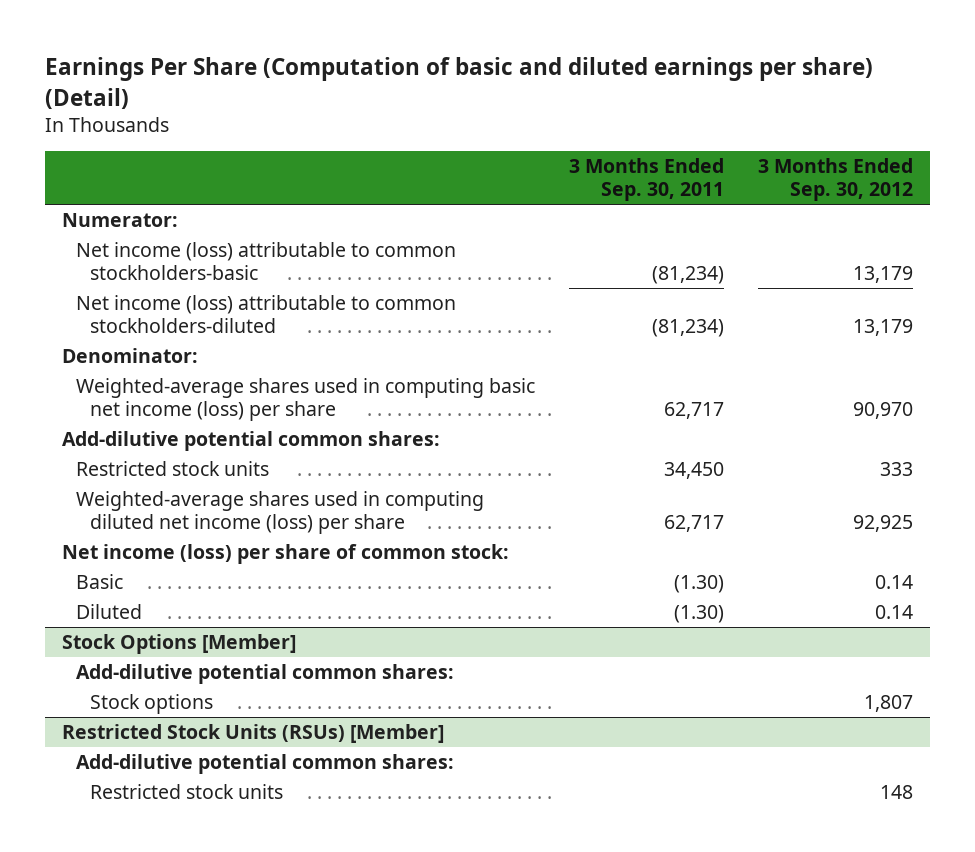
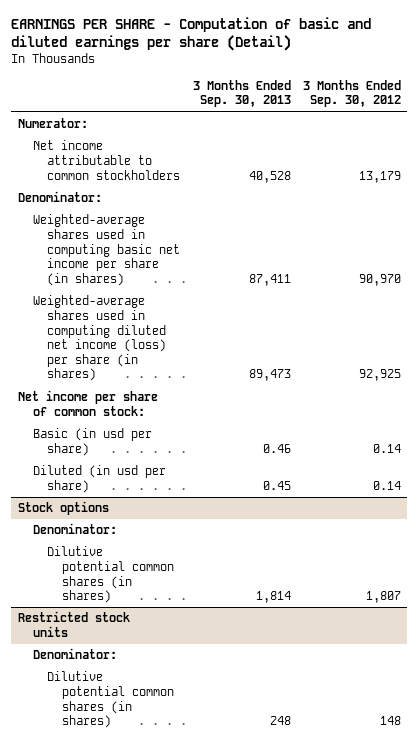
- Earnings Per Share (Computation of basic and diluted earnings per share) (Detail)
+ EARNINGS PER SHARE - Computation of basic and diluted earnings per share (Detail)
- | 3 Months Ended Sep. 30, 2011 | 3 Months Ended Sep. 30, 2012
+ | 3 Months Ended Sep. 30, 2013 | 3 Months Ended Sep. 30, 2012
- Net income (loss) attributable to common stockholders-basic | (81,234) | 13,179
- Net income (loss) attributable to common stockholders-diluted | (81,234) | 13,179
+ Net income attributable to common stockholders | 40,528 | 13,179
- Weighted-average shares used in computing basic net income (loss) per share | 62,717 | 90,970
- Add-dilutive potential common shares:
- Restricted stock units | 34,450 | 333
- Weighted-average shares used in computing diluted net income (loss) per share | 62,717 | 92,925
- Net income (loss) per share of common stock:
- Basic | (1.30) | 0.14
- Diluted | (1.30) | 0.14
- Stock Options [Member]
- Add-dilutive potential common shares:
- Stock options | | 1,807
- Restricted Stock Units (RSUs) [Member]
- Add-dilutive potential common shares:
- Restricted stock units | | 148
+ Weighted-average shares used in computing basic net income per share (in shares) | 87,411 | 90,970
+ Weighted-average shares used in computing diluted net income (loss) per share (in shares) | 89,473 | 92,925
+ Net income per share of common stock:
+ Basic (in usd per share) | 0.46 | 0.14
+ Diluted (in usd per share) | 0.45 | 0.14
+ Stock options
+ Denominator:
+ Dilutive potential common shares (in shares) | 1,814 | 1,807
+ Restricted stock units
+ Denominator:
+ Dilutive potential common shares (in shares) | 248 | 148

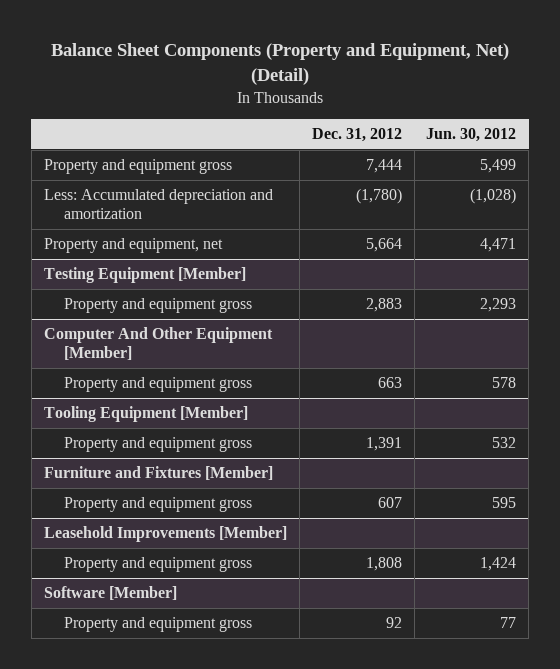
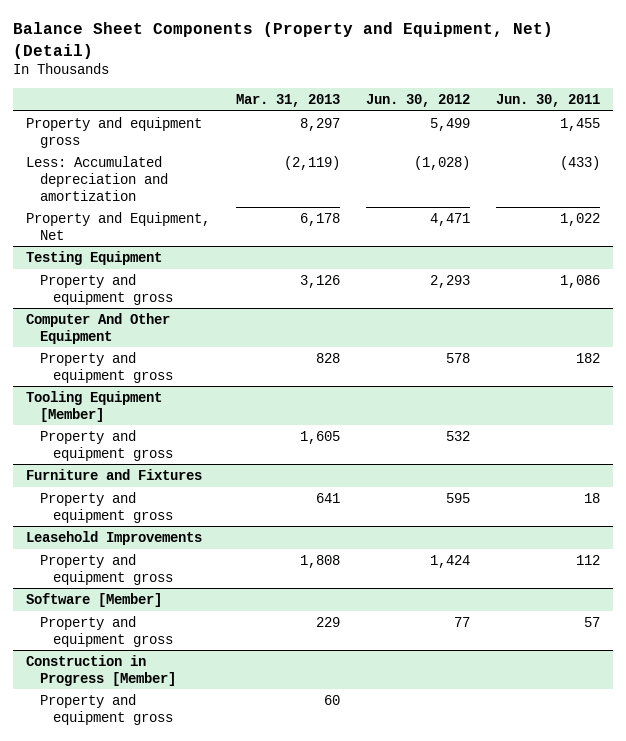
- | Dec. 31, 2012 | Jun. 30, 2012
+ | Mar. 31, 2013 | Jun. 30, 2012 | Jun. 30, 2011
- Property and equipment, net | 5,664 | 4,471
- Testing Equipment [Member]
+ Property and Equipment, Net | 6,178 | 4,471 | 1,022
+ Testing Equipment
- Computer And Other Equipment [Member]
+ Computer And Other Equipment
- Furniture and Fixtures [Member]
+ Furniture and Fixtures
- Leasehold Improvements [Member]
+ Leasehold Improvements
+ Construction in Progress [Member]
+ Property and equipment gross | 60 | |

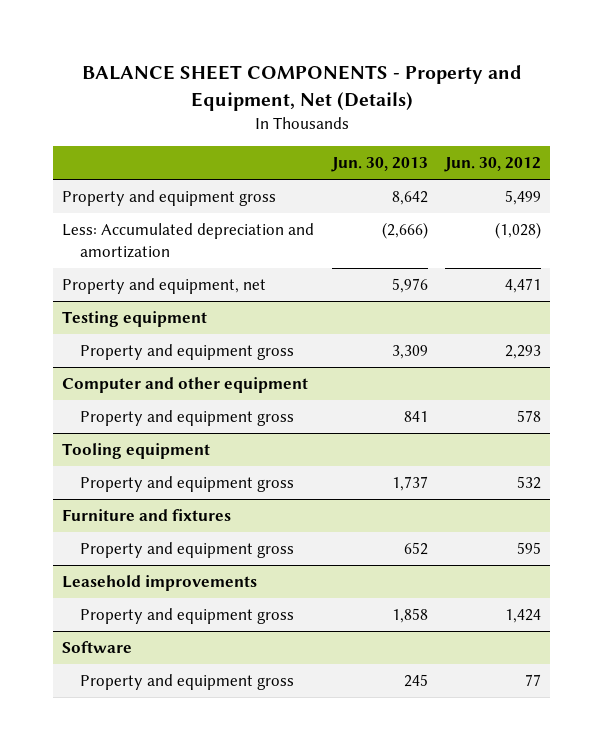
- Balance Sheet Components (Property and Equipment, Net) (Detail)
+ BALANCE SHEET COMPONENTS - Property and Equipment, Net (Details)
- | Mar. 31, 2013 | Jun. 30, 2012 | Jun. 30, 2011
+ | Jun. 30, 2013 | Jun. 30, 2012
- Property and Equipment, Net | 6,178 | 4,471 | 1,022
- Testing Equipment
+ Property and equipment, net | 5,976 | 4,471
+ Testing equipment
- Computer And Other Equipment
+ Computer and other equipment
- Tooling Equipment [Member]
+ Tooling equipment
- Furniture and Fixtures
+ Furniture and fixtures
- Leasehold Improvements
+ Leasehold improvements
- Software [Member]
+ Software
- Construction in Progress [Member]
- Property and equipment gross | 60 | |

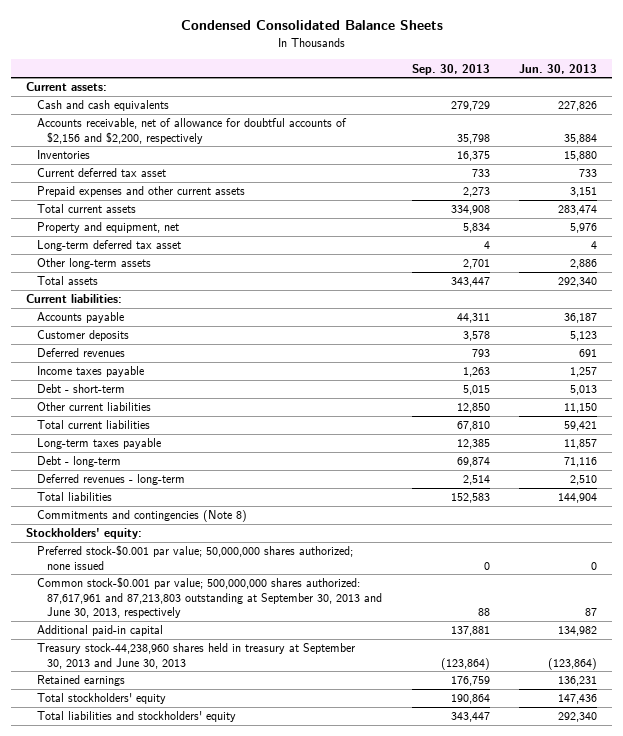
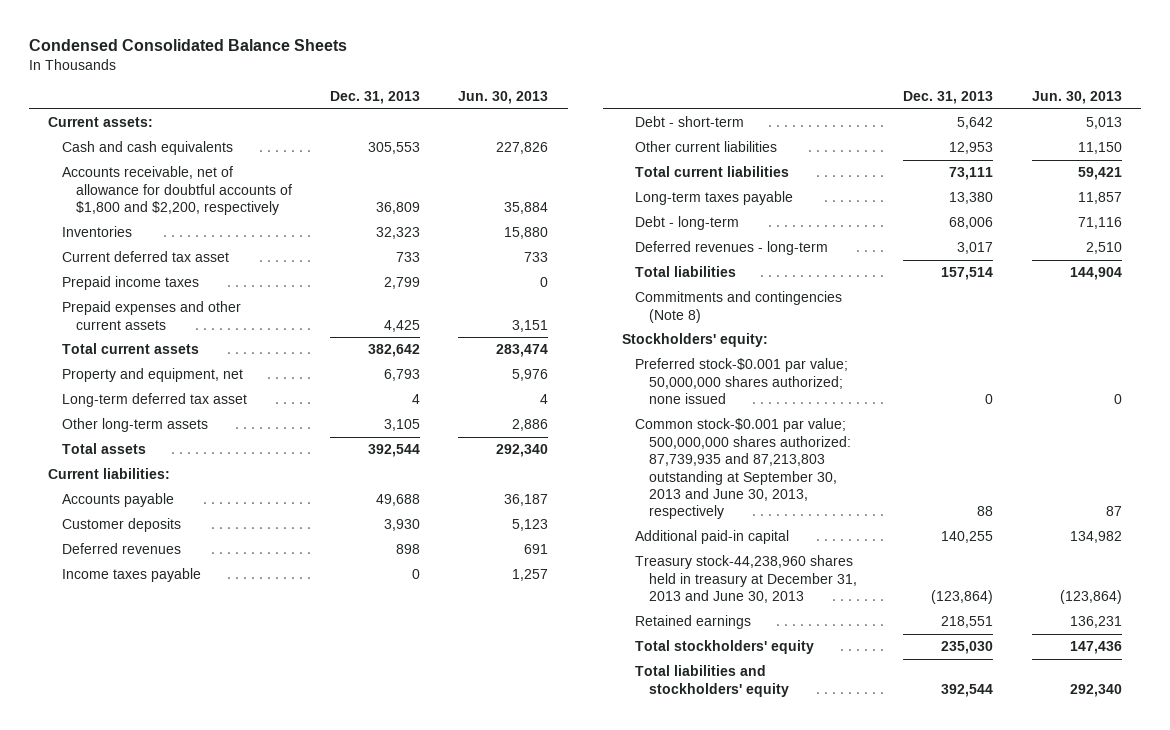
- | Sep. 30, 2013 | Jun. 30, 2013
+ | Dec. 31, 2013 | Jun. 30, 2013
- Accounts receivable, net of allowance for doubtful accounts of $2,156 and $2,200, respectively | 35,798 | 35,884
+ Accounts receivable, net of allowance for doubtful accounts of $1,800 and $2,200, respectively | 36,809 | 35,884
+ Prepaid income taxes | 2,799 | 0
- Common stock-$0.001 par value; 500,000,000 shares authorized: 87,617,961 and 87,213,803 outstanding at September 30, 2013 and June 30, 2013, respectively | 88 | 87
+ Common stock-$0.001 par value; 500,000,000 shares authorized: 87,739,935 and 87,213,803 outstanding at September 30, 2013 and June 30, 2013, respectively | 88 | 87
- Treasury stock-44,238,960 shares held in treasury at September 30, 2013 and June 30, 2013 | (123,864) | (123,864)
+ Treasury stock-44,238,960 shares held in treasury at December 31, 2013 and June 30, 2013 | (123,864) | (123,864)

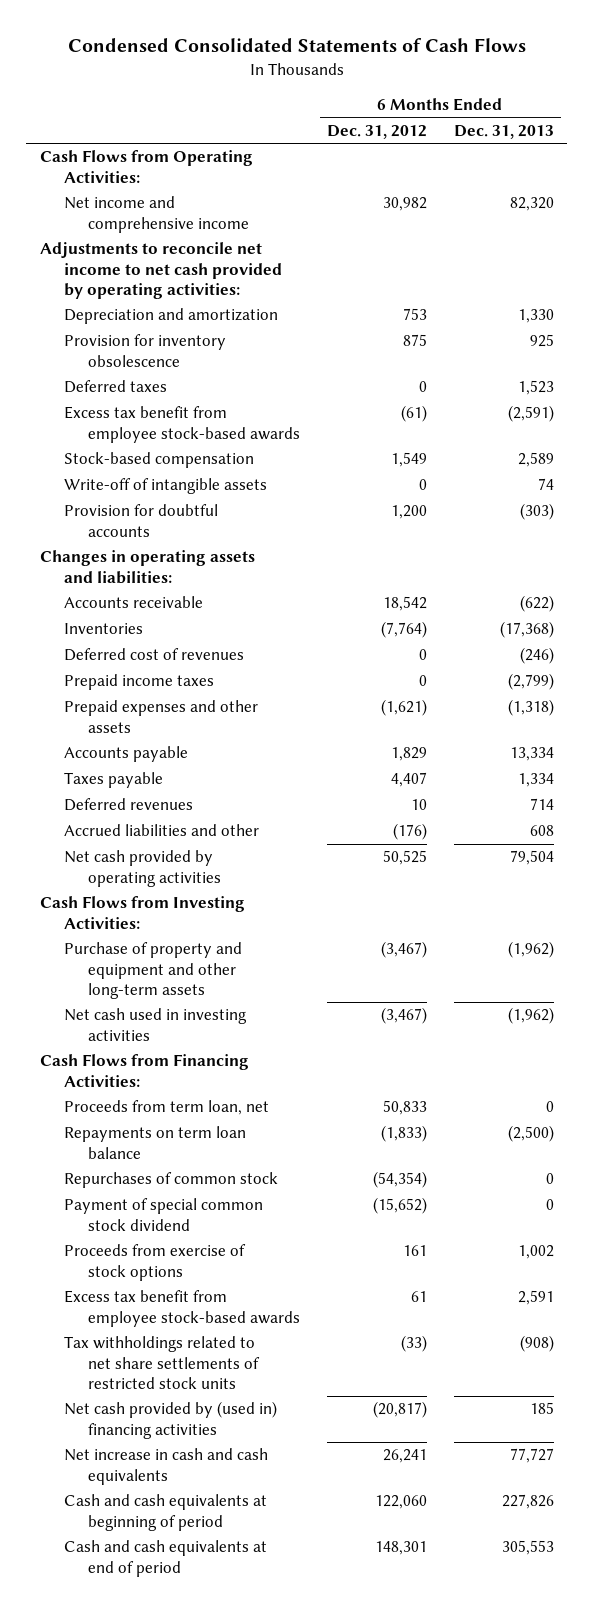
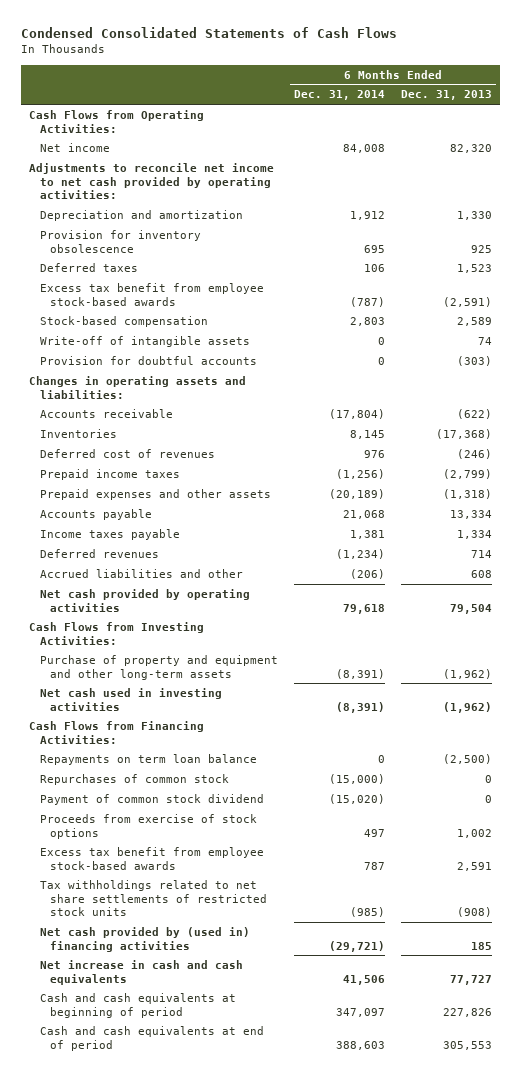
- | 6 Months Ended Dec. 31, 2012 | 6 Months Ended Dec. 31, 2013
+ | 6 Months Ended Dec. 31, 2014 | 6 Months Ended Dec. 31, 2013
- Net income and comprehensive income | 30,982 | 82,320
+ Net income | 84,008 | 82,320
- Taxes payable | 4,407 | 1,334
+ Income taxes payable | 1,381 | 1,334
- Proceeds from term loan, net | 50,833 | 0
- Payment of special common stock dividend | (15,652) | 0
+ Payment of common stock dividend | (15,020) | 0

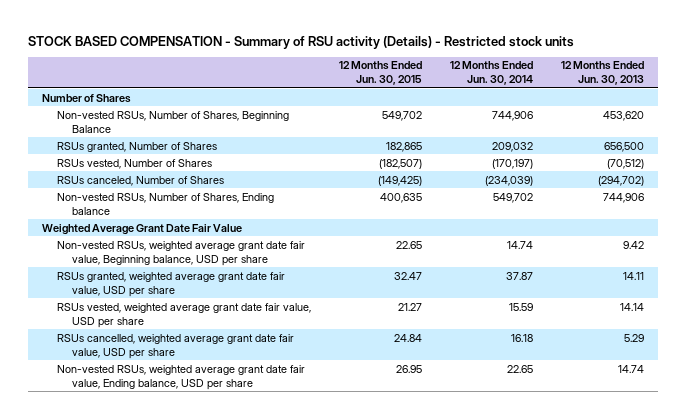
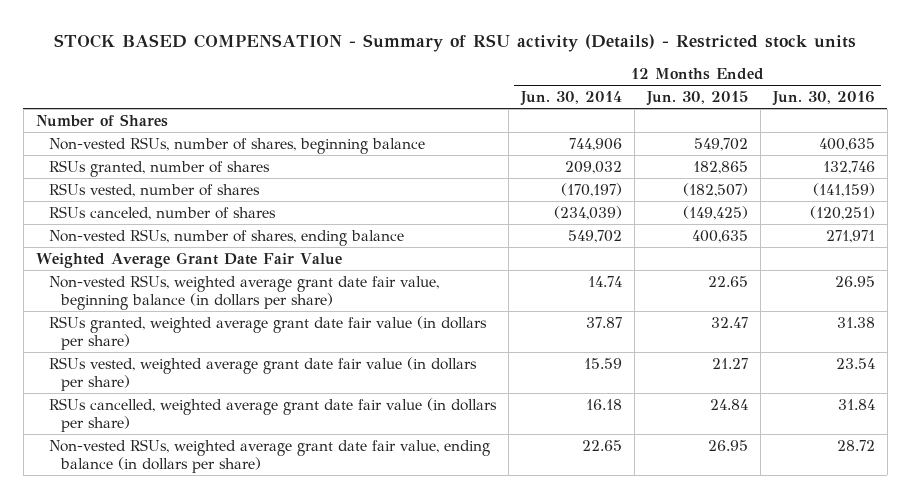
- | 12 Months Ended Jun. 30, 2015 | 12 Months Ended Jun. 30, 2014 | 12 Months Ended Jun. 30, 2013
+ | 12 Months Ended Jun. 30, 2014 | 12 Months Ended Jun. 30, 2015 | 12 Months Ended Jun. 30, 2016
- Non-vested RSUs, Number of Shares, Beginning Balance | 549,702 | 744,906 | 453,620
- RSUs granted, Number of Shares | 182,865 | 209,032 | 656,500
- RSUs vested, Number of Shares | (182,507) | (170,197) | (70,512)
- RSUs canceled, Number of Shares | (149,425) | (234,039) | (294,702)
- Non-vested RSUs, Number of Shares, Ending balance | 400,635 | 549,702 | 744,906
+ Non-vested RSUs, number of shares, beginning balance | 744,906 | 549,702 | 400,635
+ RSUs granted, number of shares | 209,032 | 182,865 | 132,746
+ RSUs vested, number of shares | (170,197) | (182,507) | (141,159)
+ RSUs canceled, number of shares | (234,039) | (149,425) | (120,251)
+ Non-vested RSUs, number of shares, ending balance | 549,702 | 400,635 | 271,971
- Non-vested RSUs, weighted average grant date fair value, Beginning balance, USD per share | 22.65 | 14.74 | 9.42
- RSUs granted, weighted average grant date fair value, USD per share | 32.47 | 37.87 | 14.11
- RSUs vested, weighted average grant date fair value, USD per share | 21.27 | 15.59 | 14.14
- RSUs cancelled, weighted average grant date fair value, USD per share | 24.84 | 16.18 | 5.29
- Non-vested RSUs, weighted average grant date fair value, Ending balance, USD per share | 26.95 | 22.65 | 14.74
+ Non-vested RSUs, weighted average grant date fair value, beginning balance (in dollars per share) | 14.74 | 22.65 | 26.95
+ RSUs granted, weighted average grant date fair value (in dollars per share) | 37.87 | 32.47 | 31.38
+ RSUs vested, weighted average grant date fair value (in dollars per share) | 15.59 | 21.27 | 23.54
+ RSUs cancelled, weighted average grant date fair value (in dollars per share) | 16.18 | 24.84 | 31.84
+ Non-vested RSUs, weighted average grant date fair value, ending balance (in dollars per share) | 22.65 | 26.95 | 28.72

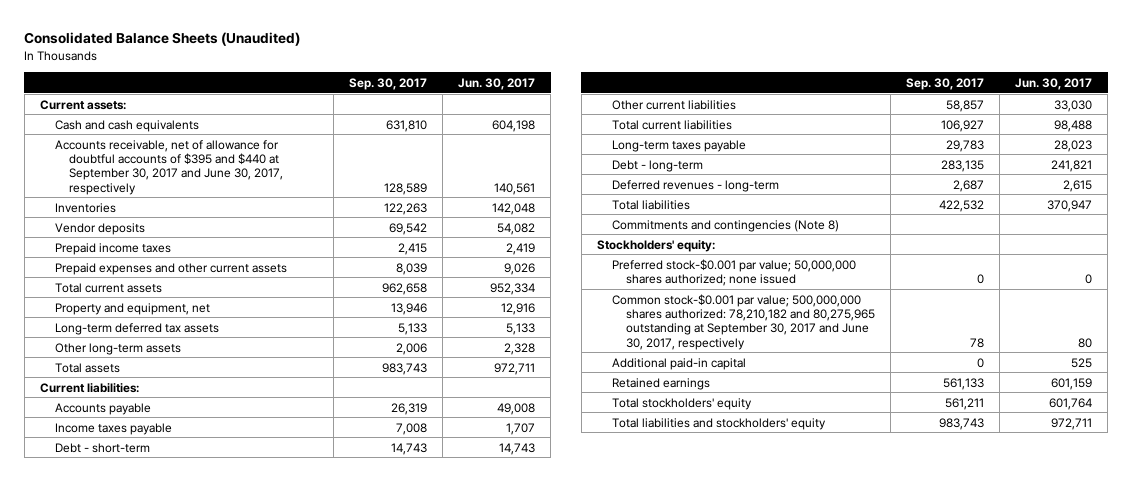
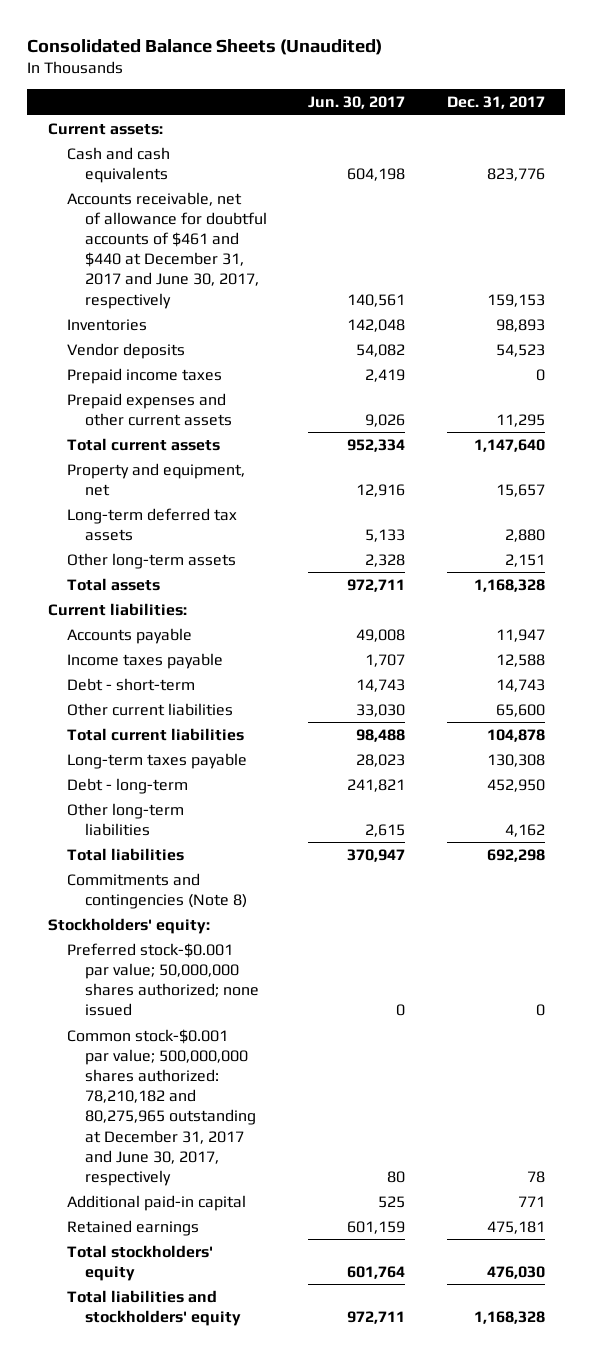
- | Sep. 30, 2017 | Jun. 30, 2017
+ | Jun. 30, 2017 | Dec. 31, 2017
- Accounts receivable, net of allowance for doubtful accounts of $395 and $440 at September 30, 2017 and June 30, 2017, respectively | 128,589 | 140,561
+ Accounts receivable, net of allowance for doubtful accounts of $461 and $440 at December 31, 2017 and June 30, 2017, respectively | 140,561 | 159,153
- Deferred revenues - long-term | 2,687 | 2,615
+ Other long-term liabilities | 2,615 | 4,162
- Common stock-$0.001 par value; 500,000,000 shares authorized: 78,210,182 and 80,275,965 outstanding at September 30, 2017 and June 30, 2017, respectively | 78 | 80
+ Common stock-$0.001 par value; 500,000,000 shares authorized: 78,210,182 and 80,275,965 outstanding at December 31, 2017 and June 30, 2017, respectively | 80 | 78

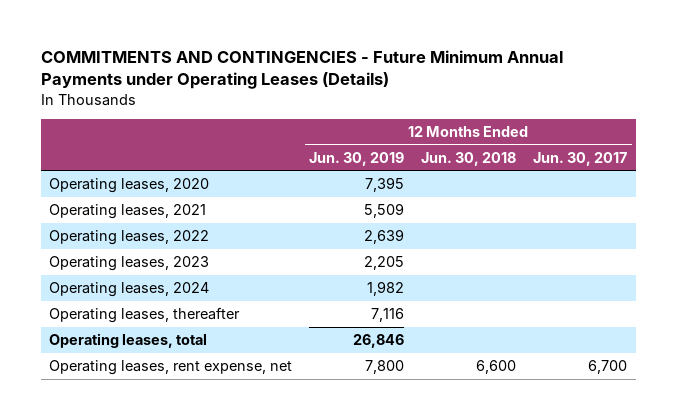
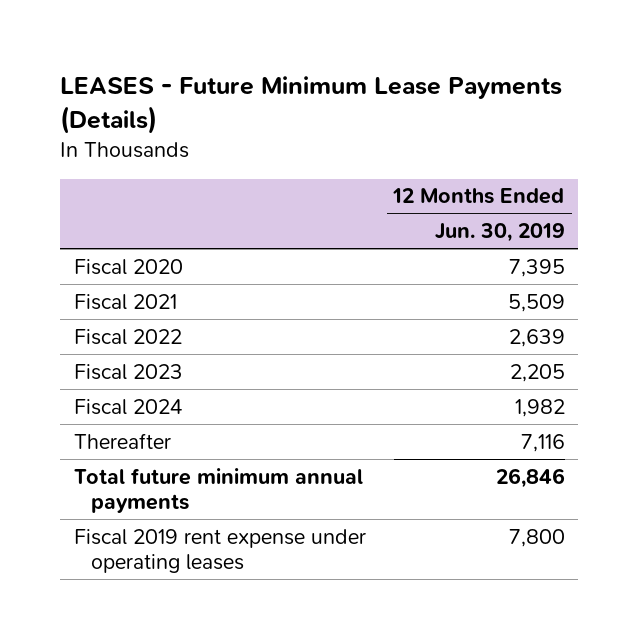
- COMMITMENTS AND CONTINGENCIES - Future Minimum Annual Payments under Operating Leases (Details)
+ LEASES - Future Minimum Lease Payments (Details)
- | 12 Months Ended Jun. 30, 2019 | 12 Months Ended Jun. 30, 2018 | 12 Months Ended Jun. 30, 2017
+ | 12 Months Ended Jun. 30, 2019
- Operating leases, 2020 | 7,395 | |
- Operating leases, 2021 | 5,509 | |
- Operating leases, 2022 | 2,639 | |
- Operating leases, 2023 | 2,205 | |
- Operating leases, 2024 | 1,982 | |
- Operating leases, thereafter | 7,116 | |
- Operating leases, total | 26,846 | |
- Operating leases, rent expense, net | 7,800 | 6,600 | 6,700
+ Fiscal 2020 | 7,395
+ Fiscal 2021 | 5,509
+ Fiscal 2022 | 2,639
+ Fiscal 2023 | 2,205
+ Fiscal 2024 | 1,982
+ Thereafter | 7,116
+ Total future minimum annual payments | 26,846
+ Fiscal 2019 rent expense under operating leases | 7,800

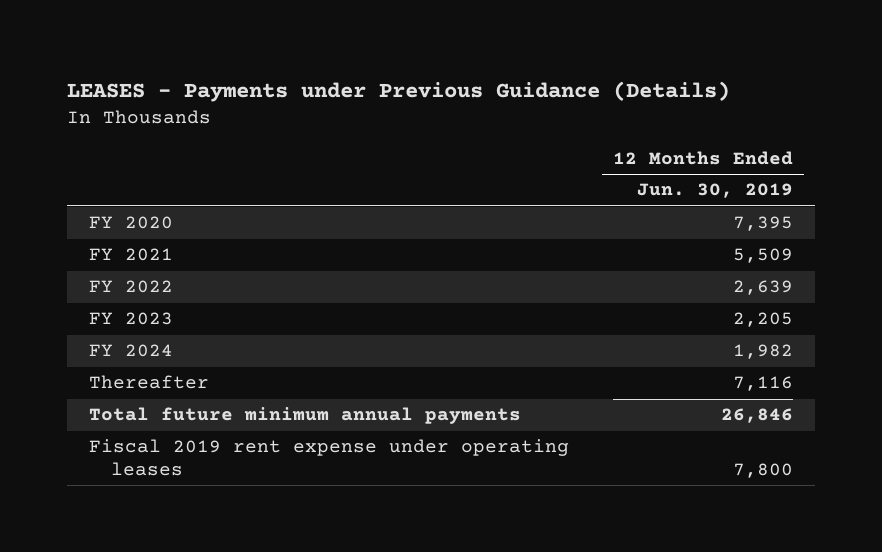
- LEASES - Future Minimum Lease Payments (Details)
+ LEASES - Payments under Previous Guidance (Details)
- Fiscal 2020 | 7,395
- Fiscal 2021 | 5,509
- Fiscal 2022 | 2,639
- Fiscal 2023 | 2,205
- Fiscal 2024 | 1,982
+ FY 2020 | 7,395
+ FY 2021 | 5,509
+ FY 2022 | 2,639
+ FY 2023 | 2,205
+ FY 2024 | 1,982

